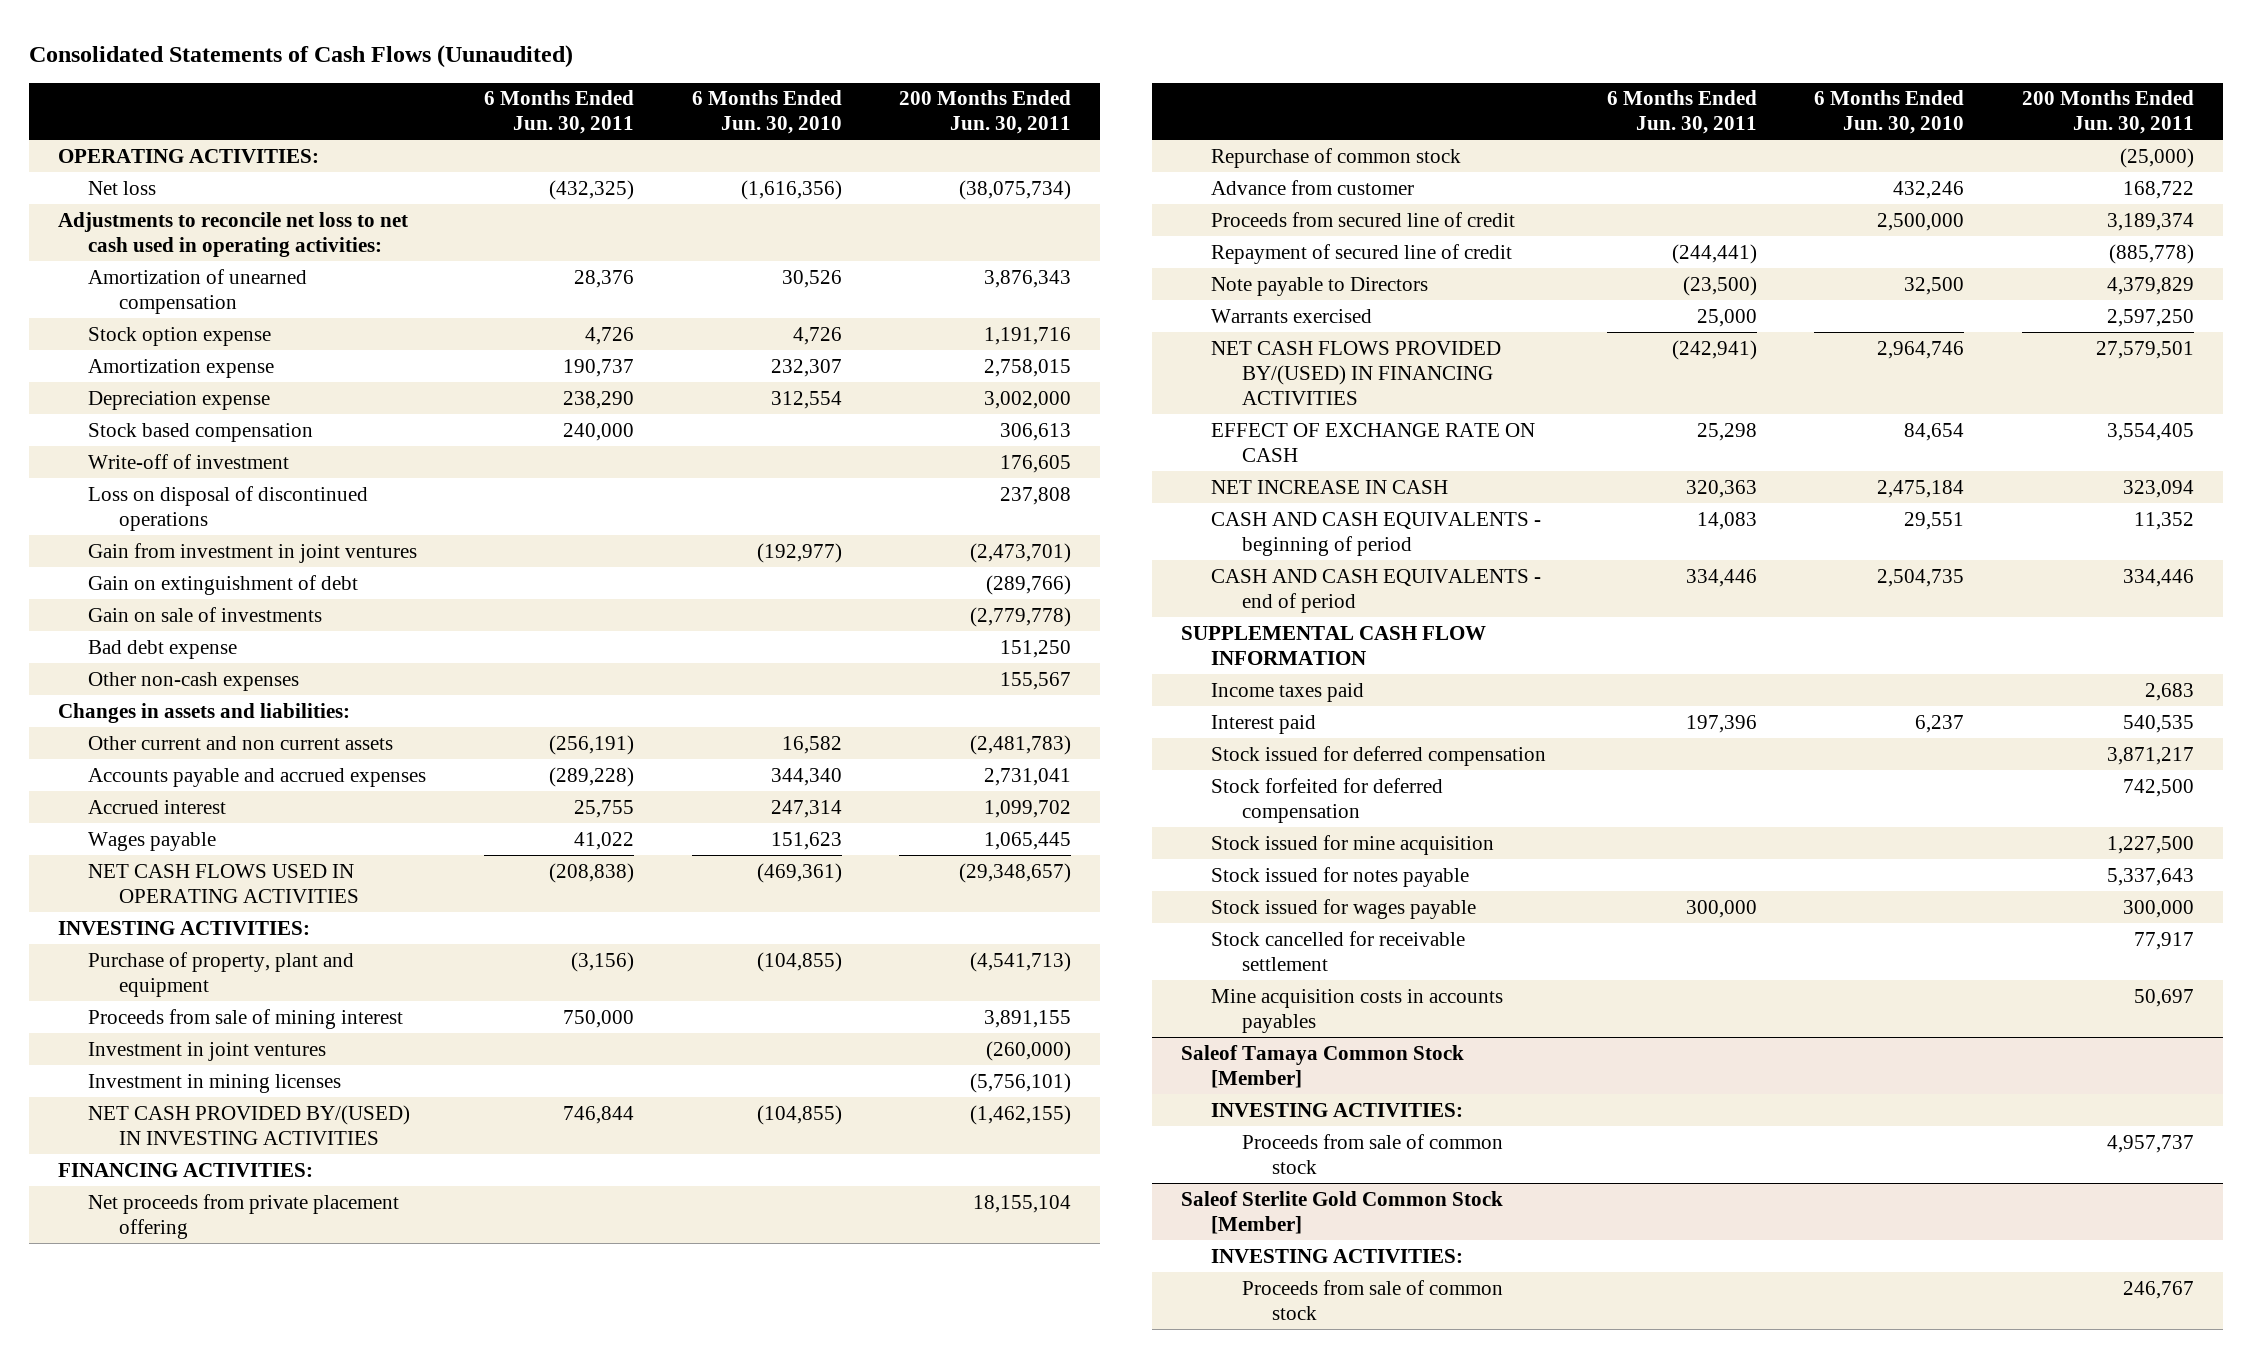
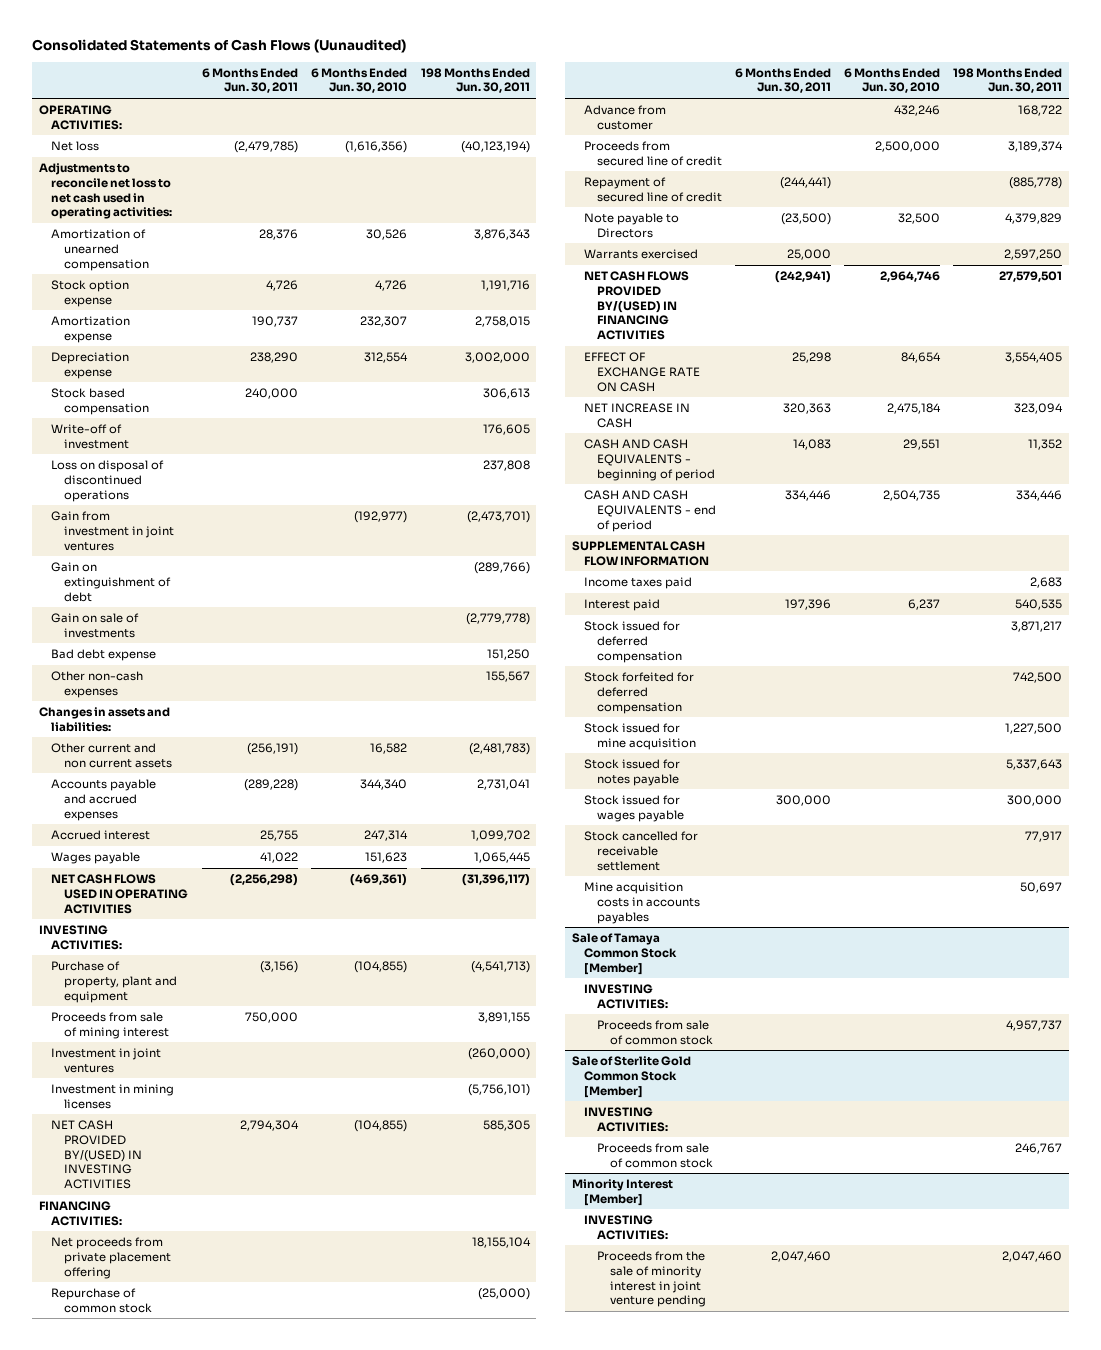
- | 6 Months Ended Jun. 30, 2011 | 6 Months Ended Jun. 30, 2010 | 200 Months Ended Jun. 30, 2011
+ | 6 Months Ended Jun. 30, 2011 | 6 Months Ended Jun. 30, 2010 | 198 Months Ended Jun. 30, 2011
- Net loss | (432,325) | (1,616,356) | (38,075,734)
+ Net loss | (2,479,785) | (1,616,356) | (40,123,194)
- NET CASH FLOWS USED IN OPERATING ACTIVITIES | (208,838) | (469,361) | (29,348,657)
+ NET CASH FLOWS USED IN OPERATING ACTIVITIES | (2,256,298) | (469,361) | (31,396,117)
- NET CASH PROVIDED BY/(USED) IN INVESTING ACTIVITIES | 746,844 | (104,855) | (1,462,155)
+ NET CASH PROVIDED BY/(USED) IN INVESTING ACTIVITIES | 2,794,304 | (104,855) | 585,305
- Saleof Tamaya Common Stock [Member]
+ Sale of Tamaya Common Stock [Member]
- Saleof Sterlite Gold Common Stock [Member]
+ Sale of Sterlite Gold Common Stock [Member]
+ Minority Interest [Member]
+ INVESTING ACTIVITIES:
+ Proceeds from the sale of minority interest in joint venture pending | 2,047,460 | | 2,047,460

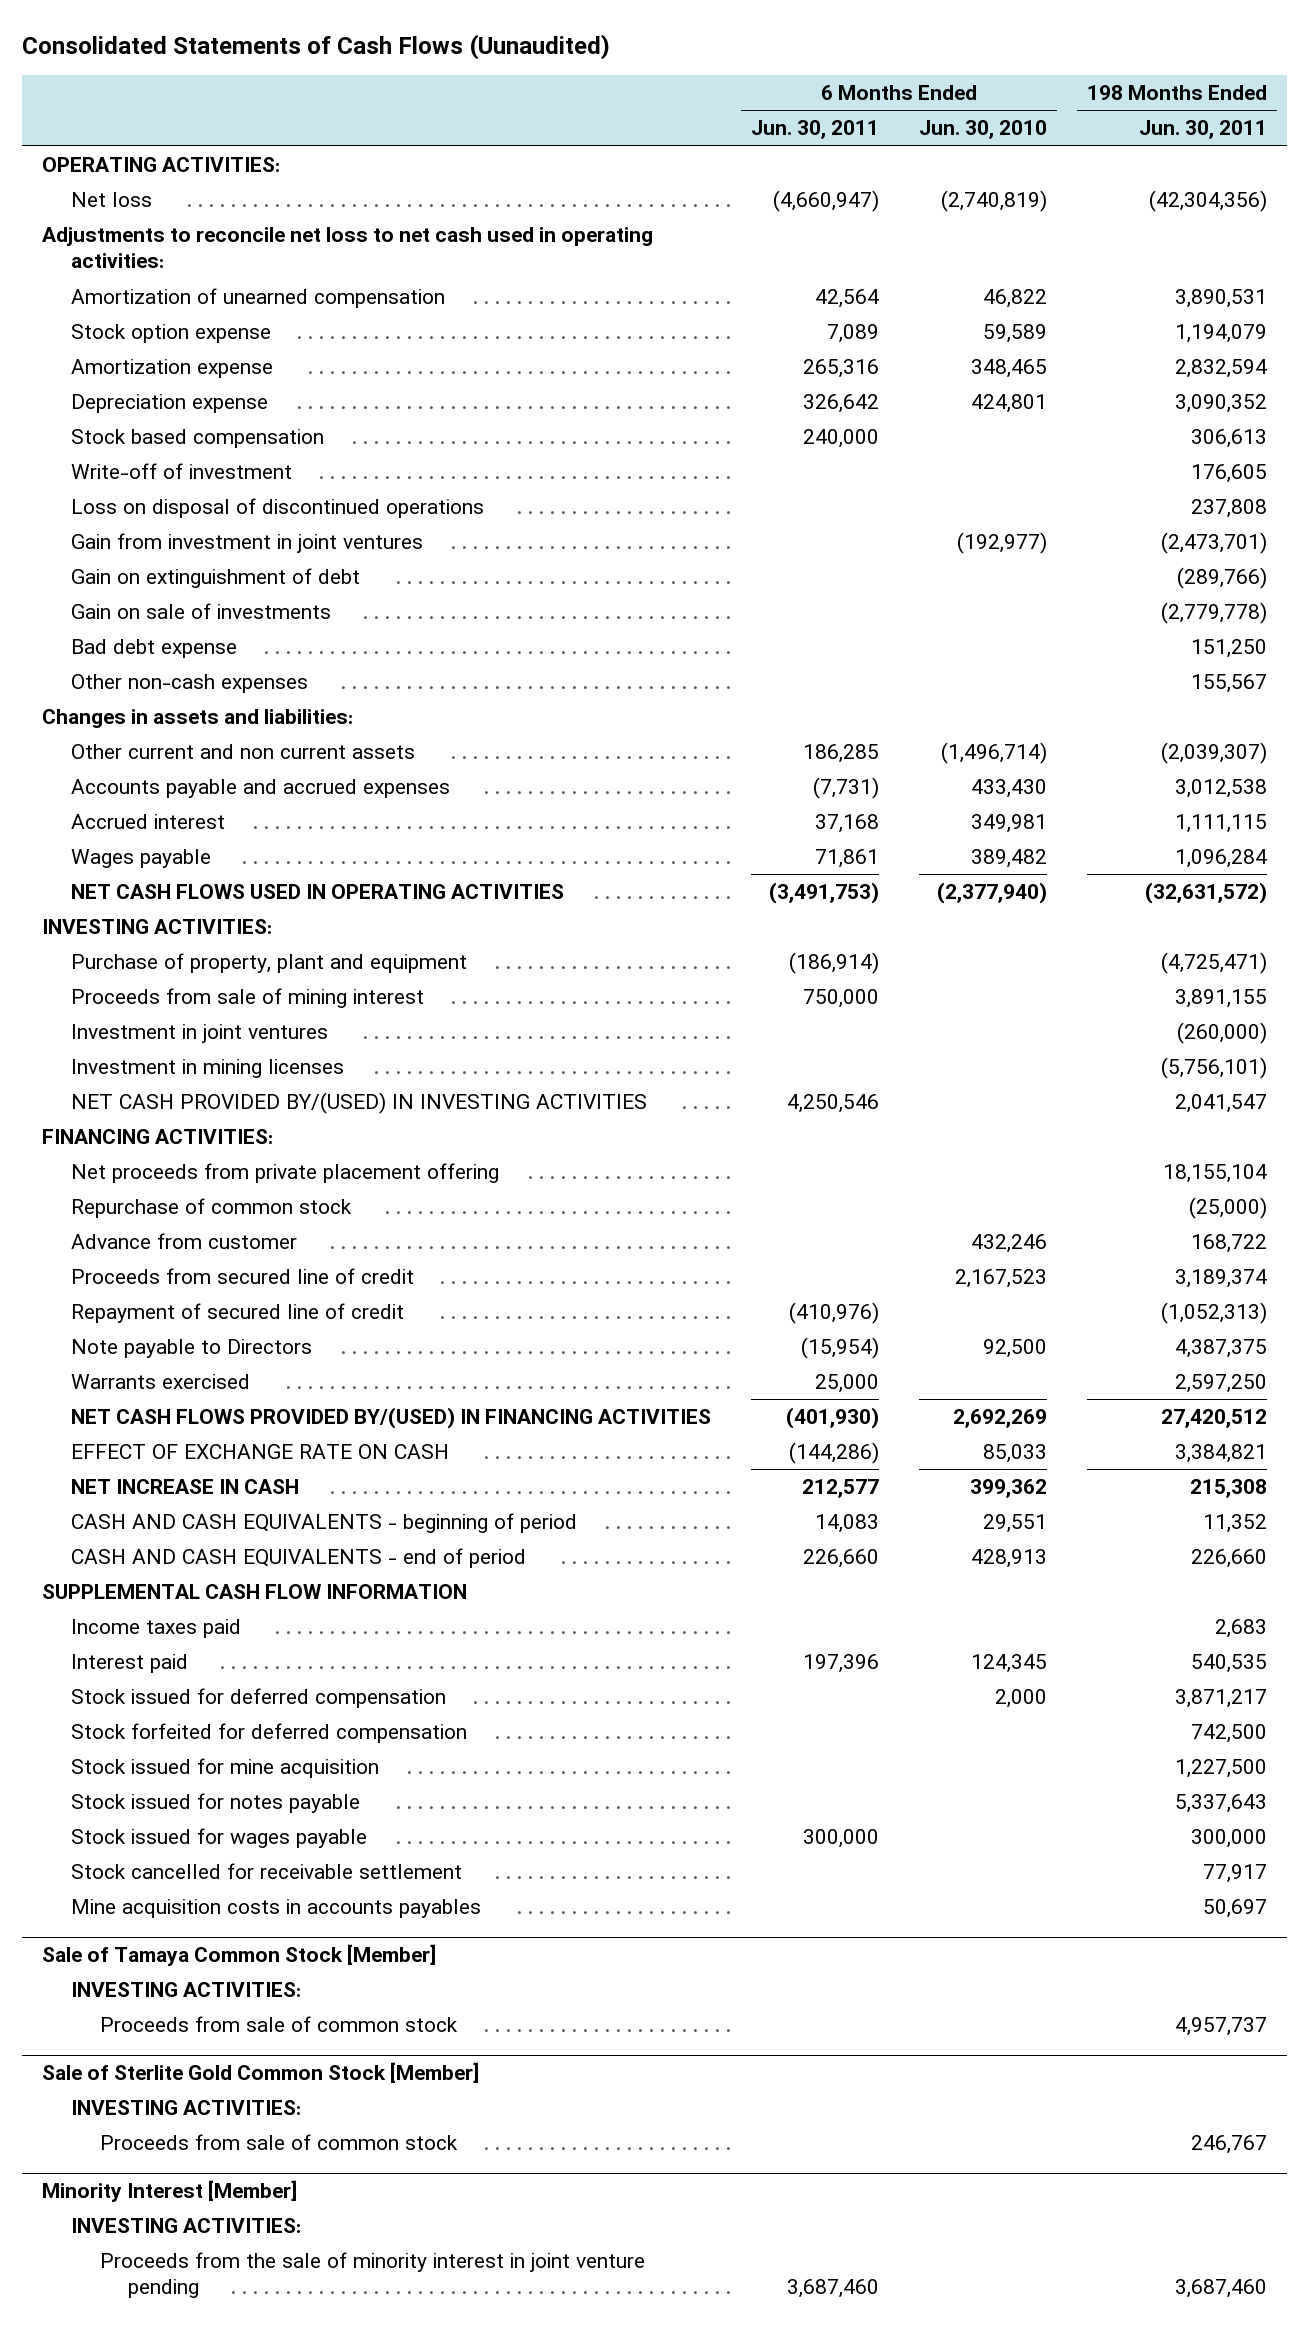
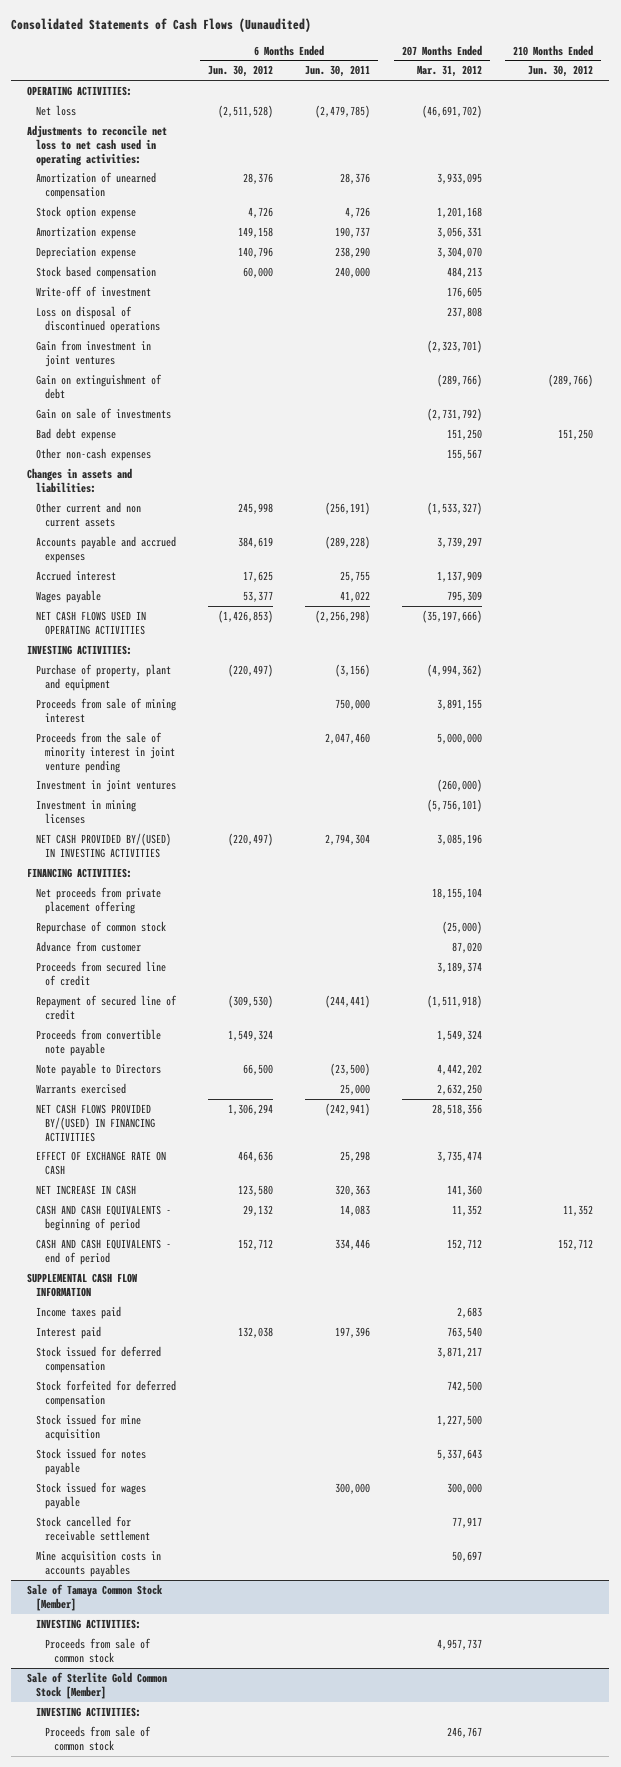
- | 6 Months Ended Jun. 30, 2011 | 6 Months Ended Jun. 30, 2010 | 198 Months Ended Jun. 30, 2011
+ | 6 Months Ended Jun. 30, 2012 | 6 Months Ended Jun. 30, 2011 | 207 Months Ended Mar. 31, 2012 | 210 Months Ended Jun. 30, 2012
- Net loss | (4,660,947) | (2,740,819) | (42,304,356)
+ Net loss | (2,511,528) | (2,479,785) | (46,691,702) |
- Amortization of unearned compensation | 42,564 | 46,822 | 3,890,531
- Stock option expense | 7,089 | 59,589 | 1,194,079
- Amortization expense | 265,316 | 348,465 | 2,832,594
- Depreciation expense | 326,642 | 424,801 | 3,090,352
+ Amortization of unearned compensation | 28,376 | 28,376 | 3,933,095 |
+ Stock option expense | 4,726 | 4,726 | 1,201,168 |
+ Amortization expense | 149,158 | 190,737 | 3,056,331 |
+ Depreciation expense | 140,796 | 238,290 | 3,304,070 |
- Other current and non current assets | 186,285 | (1,496,714) | (2,039,307)
- Accounts payable and accrued expenses | (7,731) | 433,430 | 3,012,538
- Accrued interest | 37,168 | 349,981 | 1,111,115
- Wages payable | 71,861 | 389,482 | 1,096,284
- NET CASH FLOWS USED IN OPERATING ACTIVITIES | (3,491,753) | (2,377,940) | (32,631,572)
+ Other current and non current assets | 245,998 | (256,191) | (1,533,327) |
+ Accounts payable and accrued expenses | 384,619 | (289,228) | 3,739,297 |
+ Accrued interest | 17,625 | 25,755 | 1,137,909 |
+ Wages payable | 53,377 | 41,022 | 795,309 |
+ NET CASH FLOWS USED IN OPERATING ACTIVITIES | (1,426,853) | (2,256,298) | (35,197,666) |
- Purchase of property, plant and equipment | (186,914) | | (4,725,471)
+ Purchase of property, plant and equipment | (220,497) | (3,156) | (4,994,362) |
+ Proceeds from the sale of minority interest in joint venture pending | | 2,047,460 | 5,000,000 |
- NET CASH PROVIDED BY/(USED) IN INVESTING ACTIVITIES | 4,250,546 | | 2,041,547
+ NET CASH PROVIDED BY/(USED) IN INVESTING ACTIVITIES | (220,497) | 2,794,304 | 3,085,196 |
- Repayment of secured line of credit | (410,976) | | (1,052,313)
- Note payable to Directors | (15,954) | 92,500 | 4,387,375
+ Repayment of secured line of credit | (309,530) | (244,441) | (1,511,918) |
+ Proceeds from convertible note payable | 1,549,324 | | 1,549,324 |
+ Note payable to Directors | 66,500 | (23,500) | 4,442,202 |
- NET CASH FLOWS PROVIDED BY/(USED) IN FINANCING ACTIVITIES | (401,930) | 2,692,269 | 27,420,512
- EFFECT OF EXCHANGE RATE ON CASH | (144,286) | 85,033 | 3,384,821
- NET INCREASE IN CASH | 212,577 | 399,362 | 215,308
+ NET CASH FLOWS PROVIDED BY/(USED) IN FINANCING ACTIVITIES | 1,306,294 | (242,941) | 28,518,356 |
+ EFFECT OF EXCHANGE RATE ON CASH | 464,636 | 25,298 | 3,735,474 |
+ NET INCREASE IN CASH | 123,580 | 320,363 | 141,360 |
- CASH AND CASH EQUIVALENTS - end of period | 226,660 | 428,913 | 226,660
+ CASH AND CASH EQUIVALENTS - end of period | 152,712 | 334,446 | 152,712 | 152,712
- Minority Interest [Member]
- INVESTING ACTIVITIES:
- Proceeds from the sale of minority interest in joint venture pending | 3,687,460 | | 3,687,460

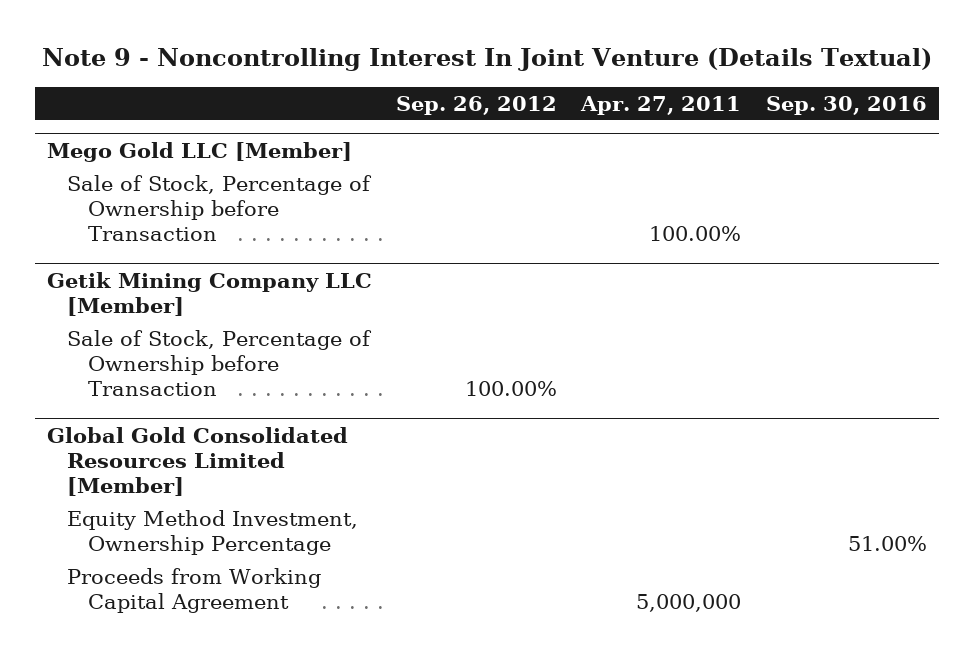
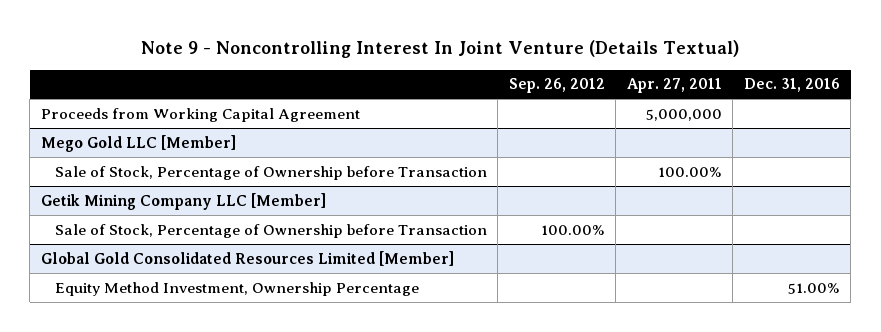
- | Sep. 26, 2012 | Apr. 27, 2011 | Sep. 30, 2016
+ | Sep. 26, 2012 | Apr. 27, 2011 | Dec. 31, 2016
+ Proceeds from Working Capital Agreement | | 5,000,000 |
@ Global Gold Consolidated Resources Limited [Member]
- Proceeds from Working Capital Agreement | | 5,000,000 |

